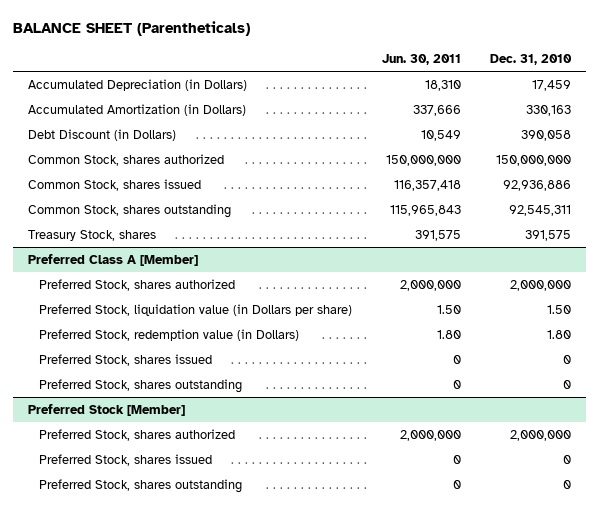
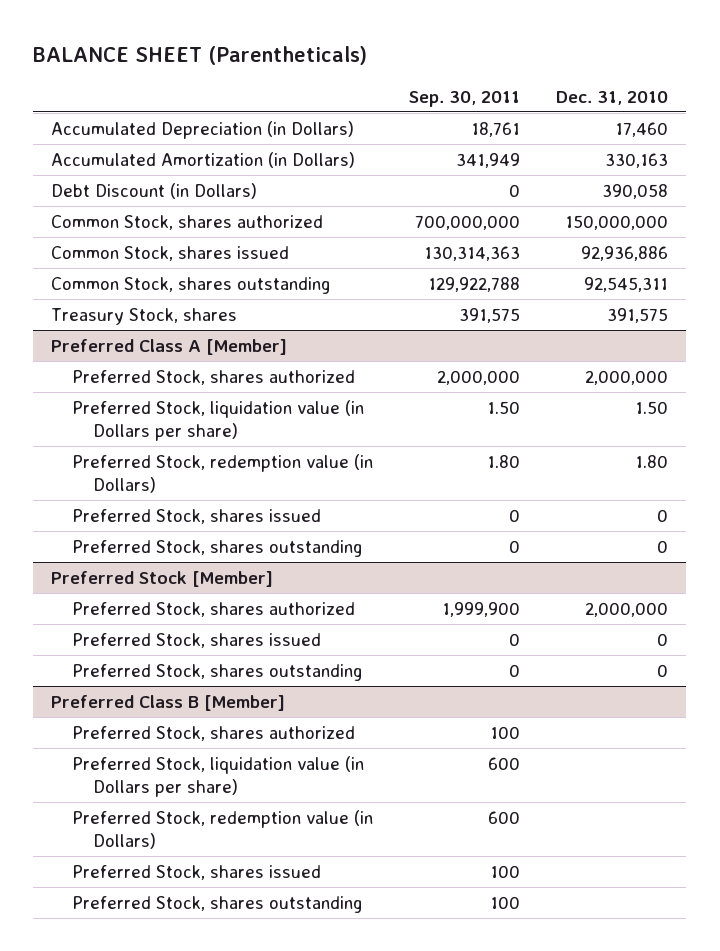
- | Jun. 30, 2011 | Dec. 31, 2010
+ | Sep. 30, 2011 | Dec. 31, 2010
- Accumulated Depreciation (in Dollars) | 18,310 | 17,459
+ Accumulated Depreciation (in Dollars) | 18,761 | 17,460
+ Preferred Class B [Member]
+ Preferred Stock, shares authorized | 100 |
+ Preferred Stock, liquidation value (in Dollars per share) | 600 |
+ Preferred Stock, redemption value (in Dollars) | 600 |
+ Preferred Stock, shares issued | 100 |
+ Preferred Stock, shares outstanding | 100 |

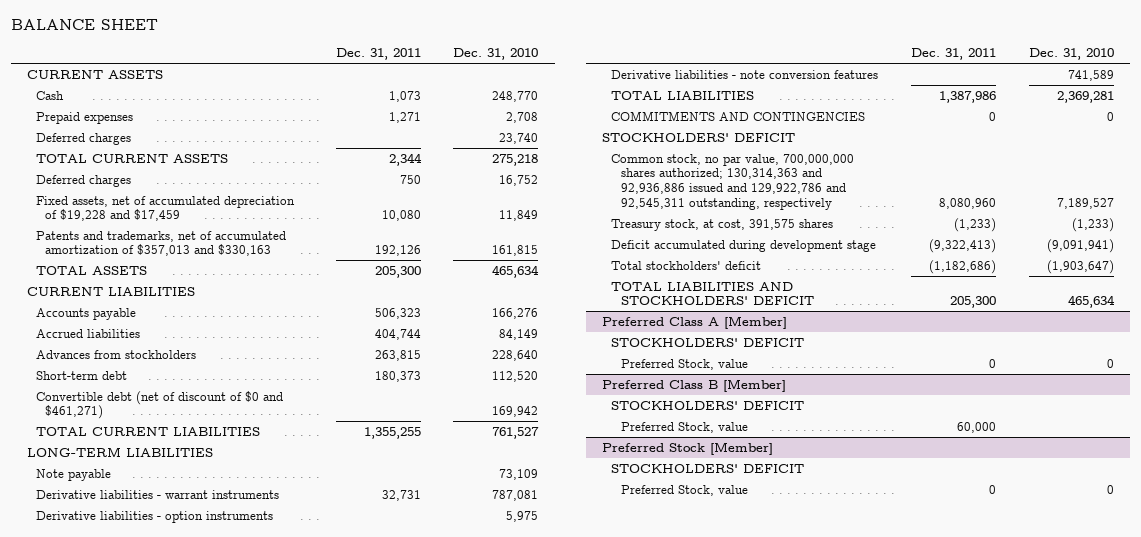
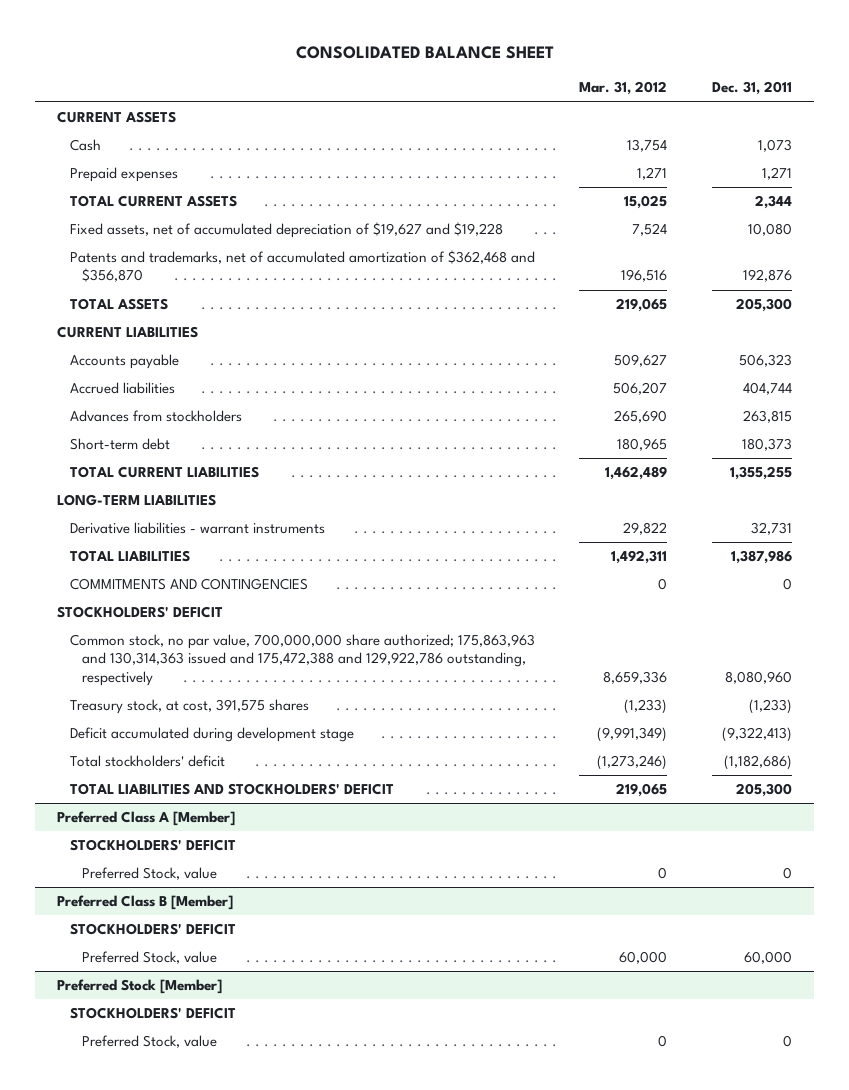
- BALANCE SHEET
+ CONSOLIDATED BALANCE SHEET
- | Dec. 31, 2011 | Dec. 31, 2010
+ | Mar. 31, 2012 | Dec. 31, 2011
- Deferred charges | | 23,740
- Deferred charges | 750 | 16,752
- Fixed assets, net of accumulated depreciation of $19,228 and $17,459 | 10,080 | 11,849
- Patents and trademarks, net of accumulated amortization of $357,013 and $330,163 | 192,126 | 161,815
+ Fixed assets, net of accumulated depreciation of $19,627 and $19,228 | 7,524 | 10,080
+ Patents and trademarks, net of accumulated amortization of $362,468 and $356,870 | 196,516 | 192,876
- Convertible debt (net of discount of $0 and $461,271) | | 169,942
- Note payable | | 73,109
- Derivative liabilities - option instruments | | 5,975
- Derivative liabilities - note conversion features | | 741,589
- Common stock, no par value, 700,000,000 shares authorized; 130,314,363 and 92,936,886 issued and 129,922,786 and 92,545,311 outstanding, respectively | 8,080,960 | 7,189,527
+ Common stock, no par value, 700,000,000 share authorized; 175,863,963 and 130,314,363 issued and 175,472,388 and 129,922,786 outstanding, respectively | 8,659,336 | 8,080,960

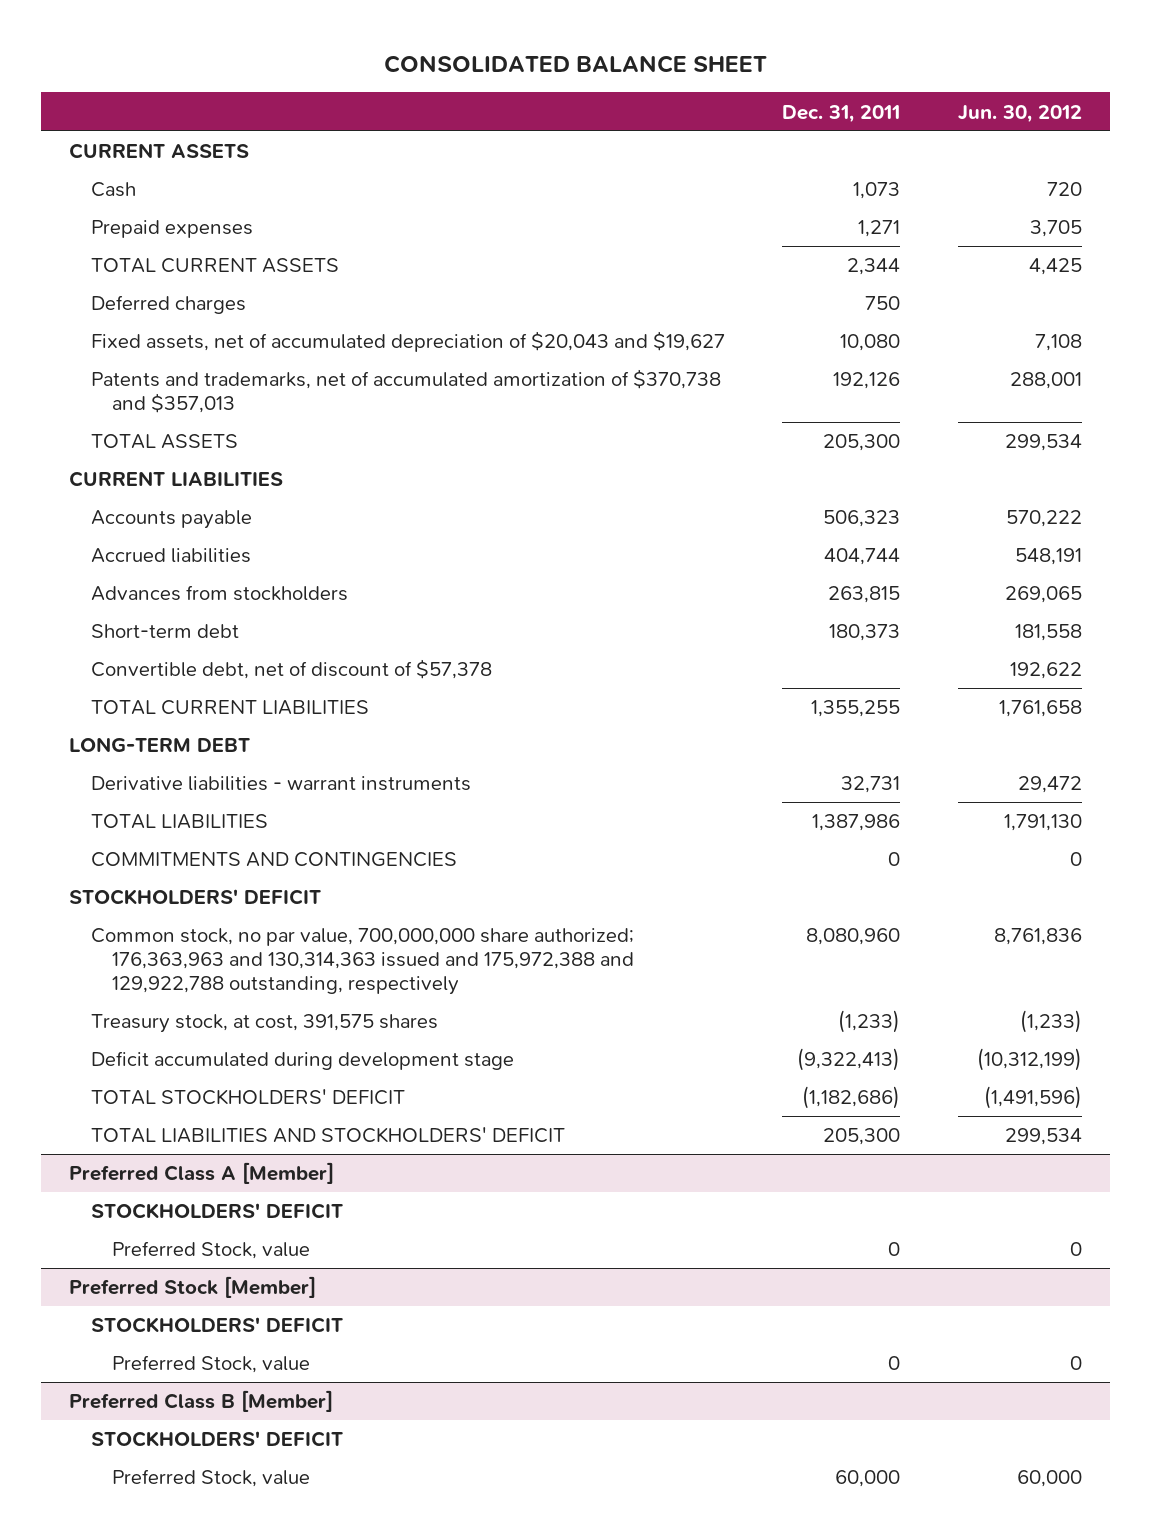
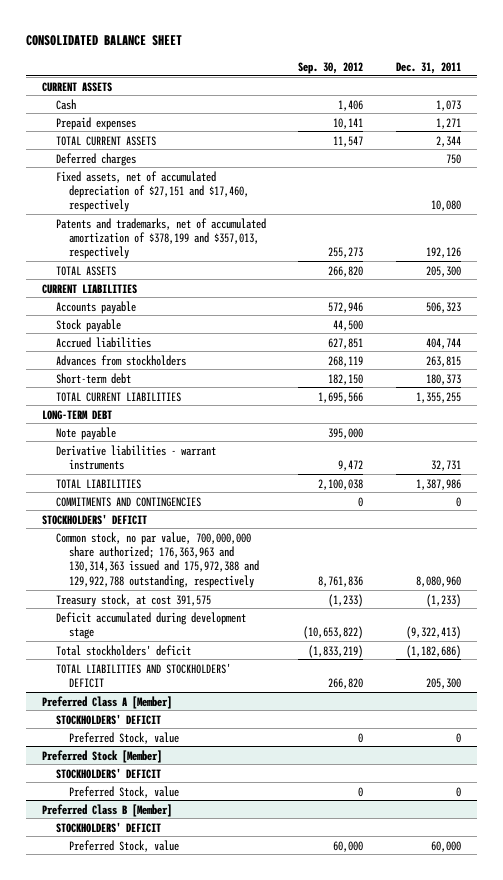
- | Dec. 31, 2011 | Jun. 30, 2012
+ | Sep. 30, 2012 | Dec. 31, 2011
- Fixed assets, net of accumulated depreciation of $20,043 and $19,627 | 10,080 | 7,108
- Patents and trademarks, net of accumulated amortization of $370,738 and $357,013 | 192,126 | 288,001
+ Fixed assets, net of accumulated depreciation of $27,151 and $17,460, respectively | | 10,080
+ Patents and trademarks, net of accumulated amortization of $378,199 and $357,013, respectively | 255,273 | 192,126
+ Stock payable | 44,500 |
- Convertible debt, net of discount of $57,378 | | 192,622
+ Note payable | 395,000 |
- Treasury stock, at cost, 391,575 shares | (1,233) | (1,233)
+ Treasury stock, at cost 391,575 | (1,233) | (1,233)
- TOTAL STOCKHOLDERS' DEFICIT | (1,182,686) | (1,491,596)
+ Total stockholders' deficit | (1,833,219) | (1,182,686)

